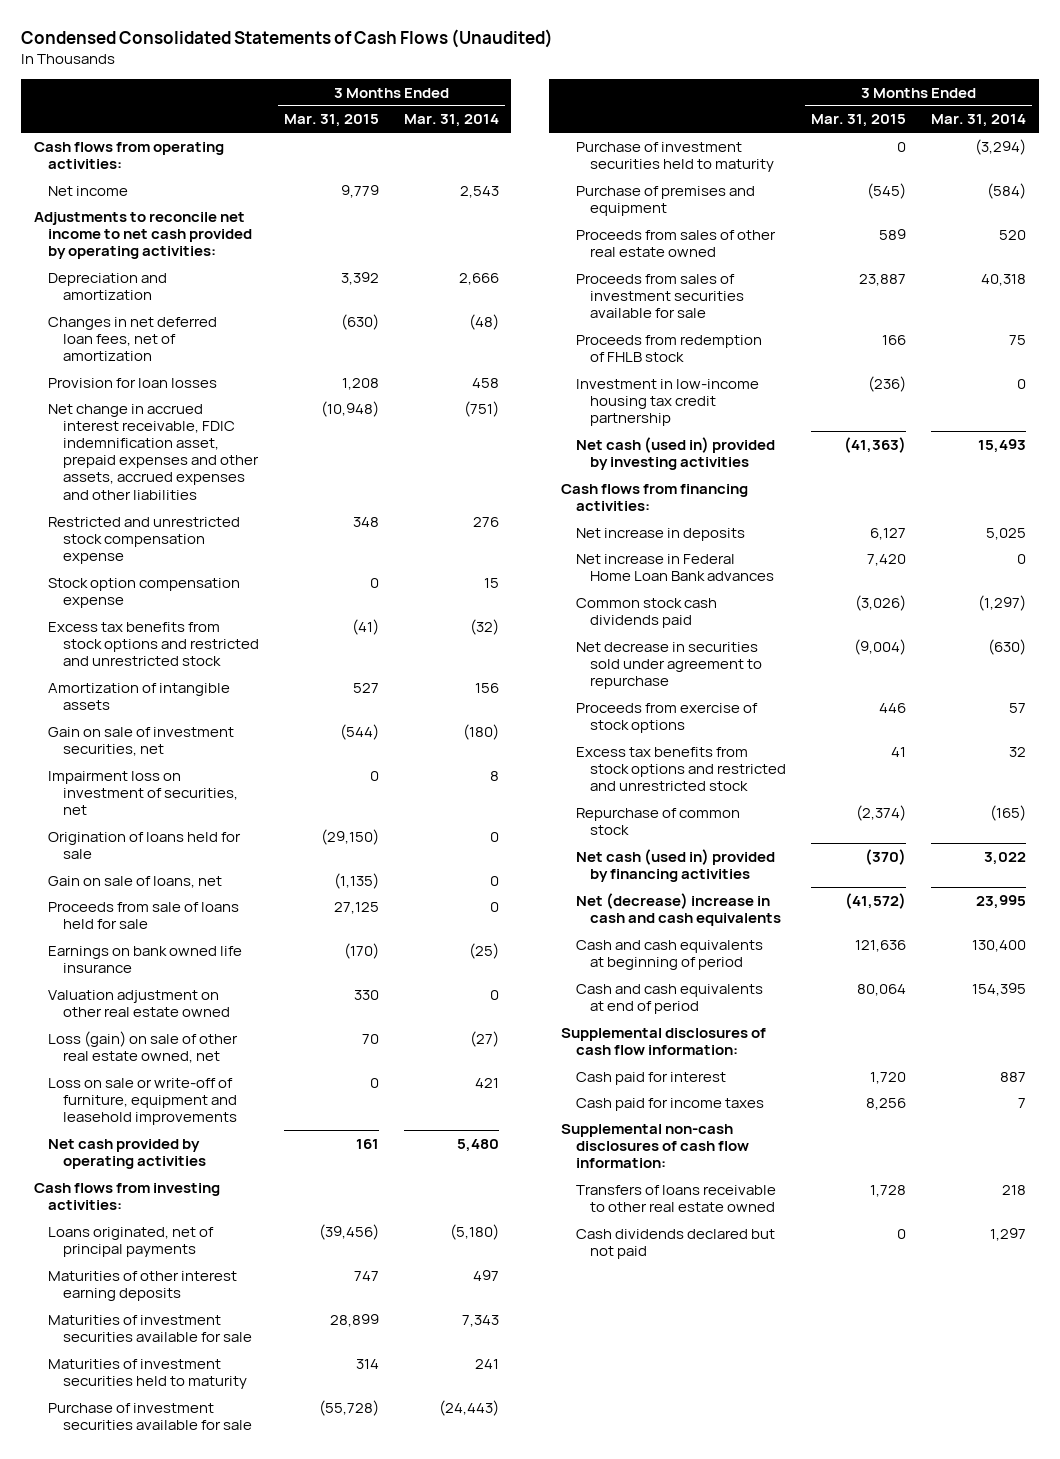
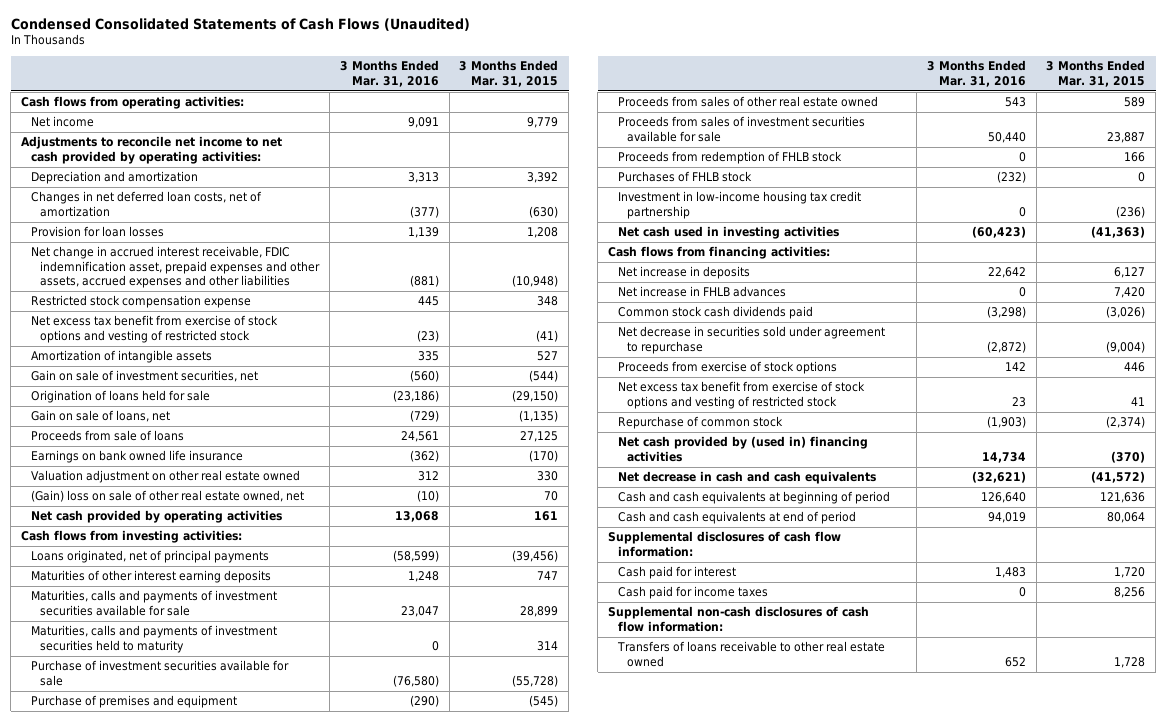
- | 3 Months Ended Mar. 31, 2015 | 3 Months Ended Mar. 31, 2014
+ | 3 Months Ended Mar. 31, 2016 | 3 Months Ended Mar. 31, 2015
- Changes in net deferred loan fees, net of amortization | (630) | (48)
+ Changes in net deferred loan costs, net of amortization | (377) | (630)
- Restricted and unrestricted stock compensation expense | 348 | 276
- Stock option compensation expense | 0 | 15
- Excess tax benefits from stock options and restricted and unrestricted stock | (41) | (32)
+ Restricted stock compensation expense | 445 | 348
+ Net excess tax benefit from exercise of stock options and vesting of restricted stock | (23) | (41)
- Impairment loss on investment of securities, net | 0 | 8
- Proceeds from sale of loans held for sale | 27,125 | 0
+ Proceeds from sale of loans | 24,561 | 27,125
- Loss (gain) on sale of other real estate owned, net | 70 | (27)
- Loss on sale or write-off of furniture, equipment and leasehold improvements | 0 | 421
+ (Gain) loss on sale of other real estate owned, net | (10) | 70
- Maturities of investment securities available for sale | 28,899 | 7,343
- Maturities of investment securities held to maturity | 314 | 241
+ Maturities, calls and payments of investment securities available for sale | 23,047 | 28,899
+ Maturities, calls and payments of investment securities held to maturity | 0 | 314
- Purchase of investment securities held to maturity | 0 | (3,294)
+ Purchases of FHLB stock | (232) | 0
- Net cash (used in) provided by investing activities | (41,363) | 15,493
+ Net cash used in investing activities | (60,423) | (41,363)
- Net increase in Federal Home Loan Bank advances | 7,420 | 0
+ Net increase in FHLB advances | 0 | 7,420
- Excess tax benefits from stock options and restricted and unrestricted stock | 41 | 32
+ Net excess tax benefit from exercise of stock options and vesting of restricted stock | 23 | 41
- Net cash (used in) provided by financing activities | (370) | 3,022
- Net (decrease) increase in cash and cash equivalents | (41,572) | 23,995
+ Net cash provided by (used in) financing activities | 14,734 | (370)
+ Net decrease in cash and cash equivalents | (32,621) | (41,572)
- Cash dividends declared but not paid | 0 | 1,297

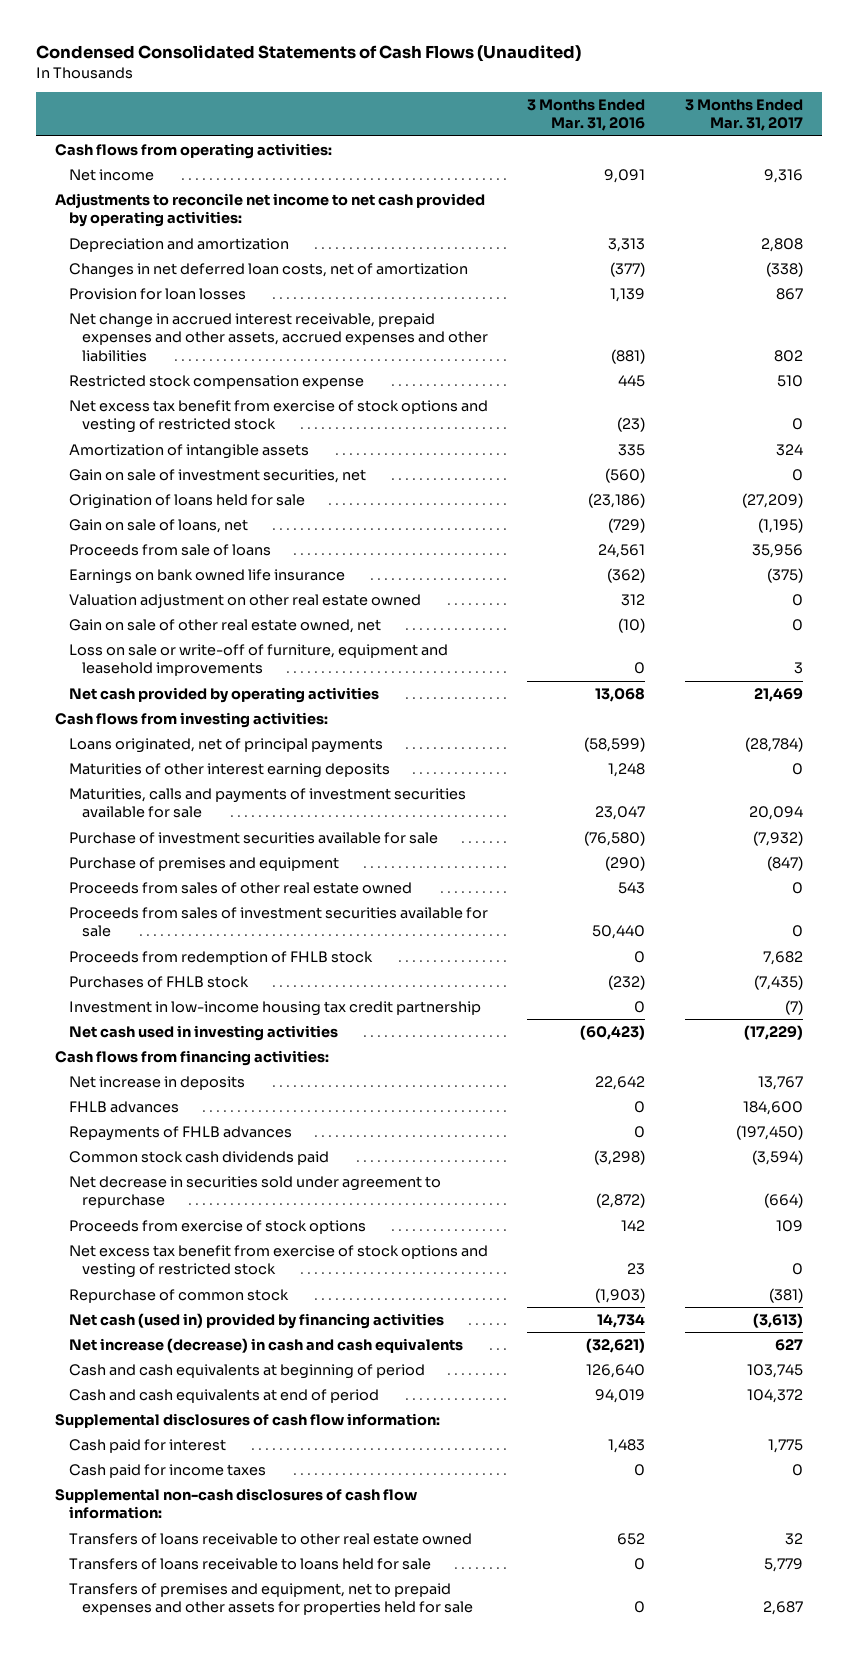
- | 3 Months Ended Mar. 31, 2016 | 3 Months Ended Mar. 31, 2015
+ | 3 Months Ended Mar. 31, 2016 | 3 Months Ended Mar. 31, 2017
- Net change in accrued interest receivable, FDIC indemnification asset, prepaid expenses and other assets, accrued expenses and other liabilities | (881) | (10,948)
+ Net change in accrued interest receivable, prepaid expenses and other assets, accrued expenses and other liabilities | (881) | 802
- (Gain) loss on sale of other real estate owned, net | (10) | 70
+ Gain on sale of other real estate owned, net | (10) | 0
+ Loss on sale or write-off of furniture, equipment and leasehold improvements | 0 | 3
- Maturities, calls and payments of investment securities held to maturity | 0 | 314
- Net increase in FHLB advances | 0 | 7,420
+ FHLB advances | 0 | 184,600
+ Repayments of FHLB advances | 0 | (197,450)
- Net cash provided by (used in) financing activities | 14,734 | (370)
- Net decrease in cash and cash equivalents | (32,621) | (41,572)
+ Net cash (used in) provided by financing activities | 14,734 | (3,613)
+ Net increase (decrease) in cash and cash equivalents | (32,621) | 627
+ Transfers of loans receivable to loans held for sale | 0 | 5,779
+ Transfers of premises and equipment, net to prepaid expenses and other assets for properties held for sale | 0 | 2,687

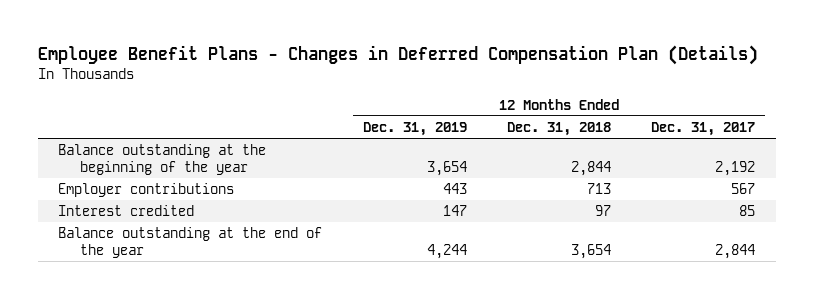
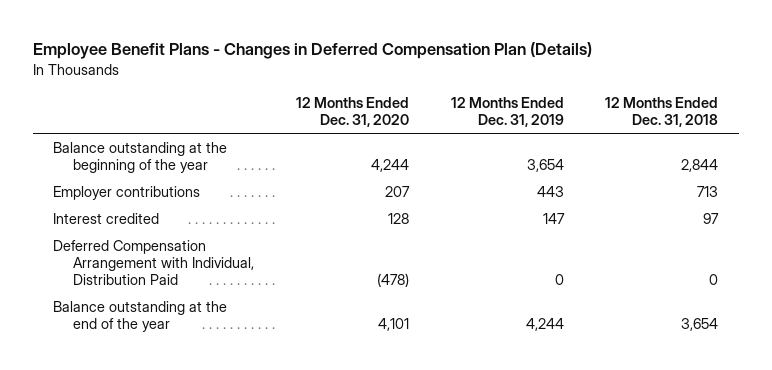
- | 12 Months Ended Dec. 31, 2019 | 12 Months Ended Dec. 31, 2018 | 12 Months Ended Dec. 31, 2017
+ | 12 Months Ended Dec. 31, 2020 | 12 Months Ended Dec. 31, 2019 | 12 Months Ended Dec. 31, 2018
+ Deferred Compensation Arrangement with Individual, Distribution Paid | (478) | 0 | 0

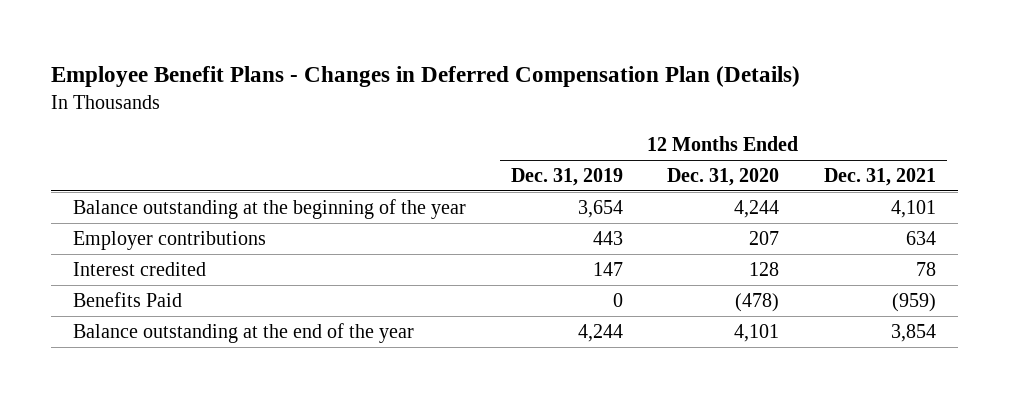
- | 12 Months Ended Dec. 31, 2020 | 12 Months Ended Dec. 31, 2019 | 12 Months Ended Dec. 31, 2018
+ | 12 Months Ended Dec. 31, 2019 | 12 Months Ended Dec. 31, 2020 | 12 Months Ended Dec. 31, 2021
- Deferred Compensation Arrangement with Individual, Distribution Paid | (478) | 0 | 0
+ Benefits Paid | 0 | (478) | (959)

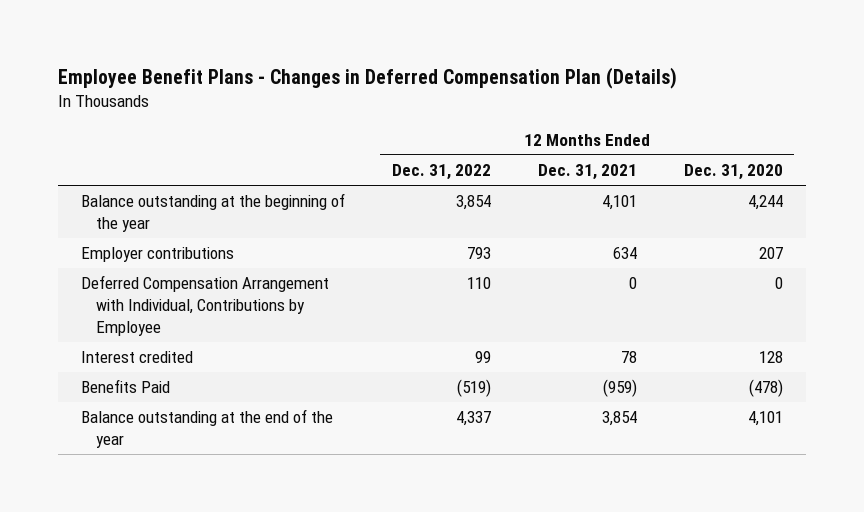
- | 12 Months Ended Dec. 31, 2019 | 12 Months Ended Dec. 31, 2020 | 12 Months Ended Dec. 31, 2021
+ | 12 Months Ended Dec. 31, 2022 | 12 Months Ended Dec. 31, 2021 | 12 Months Ended Dec. 31, 2020
+ Deferred Compensation Arrangement with Individual, Contributions by Employee | 110 | 0 | 0

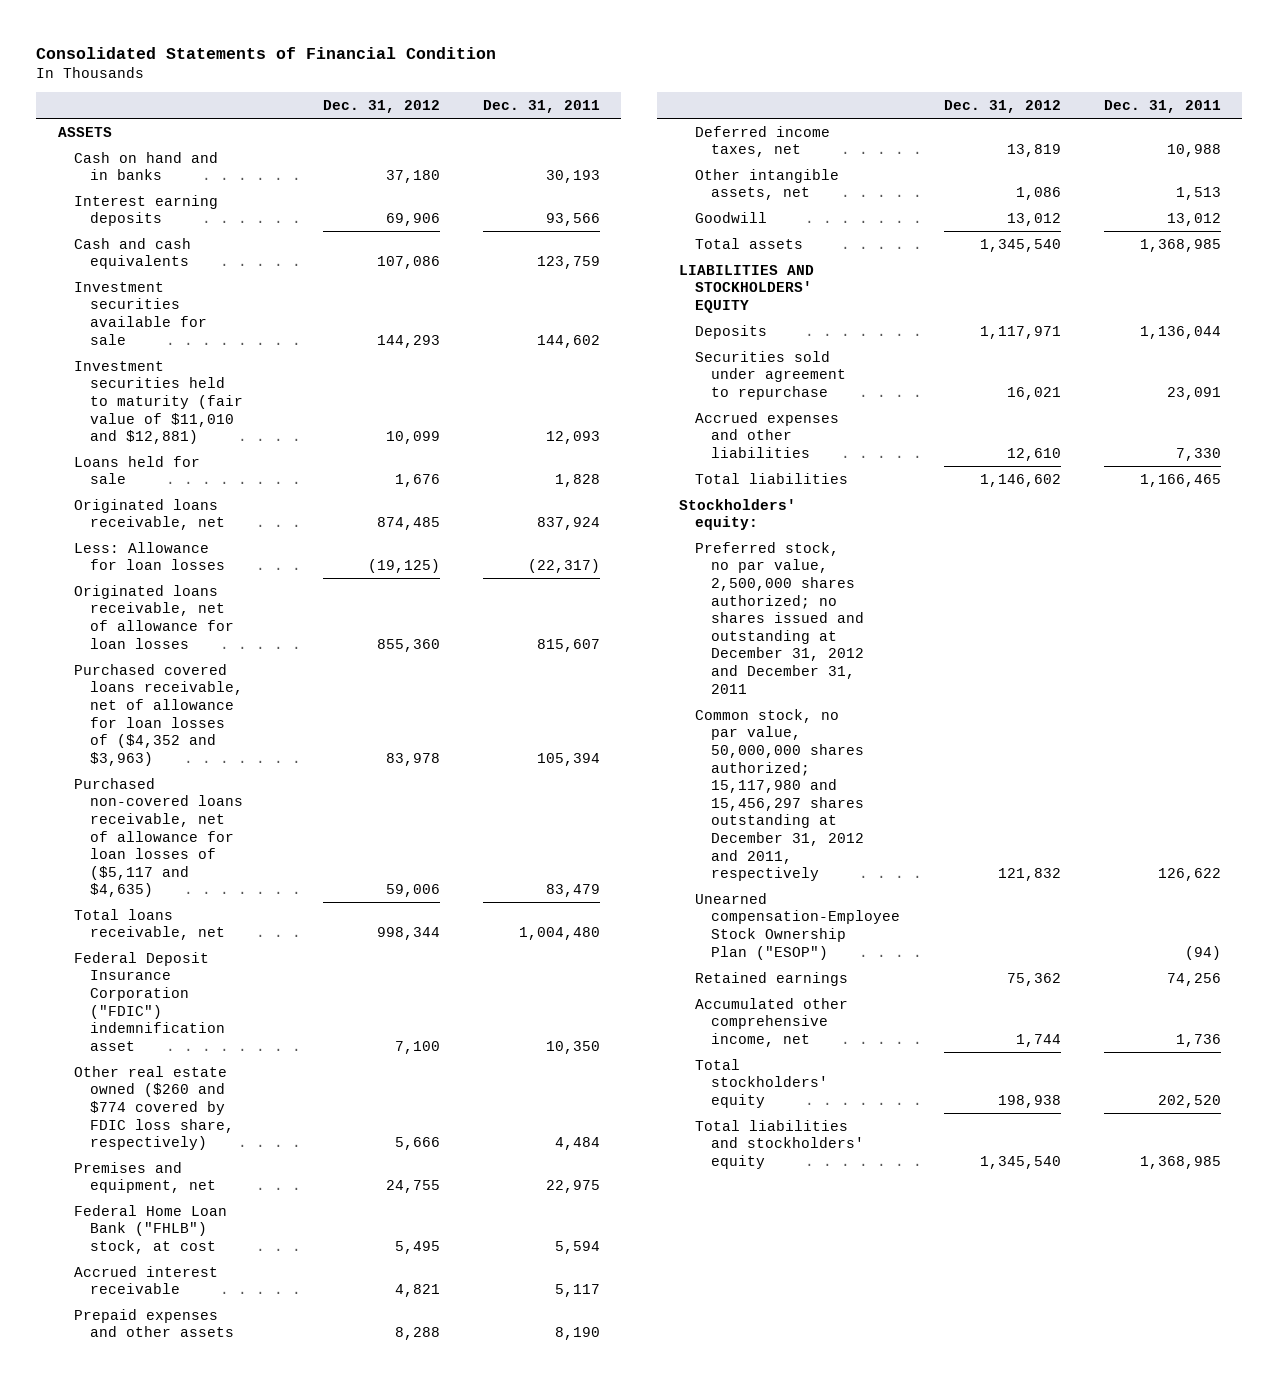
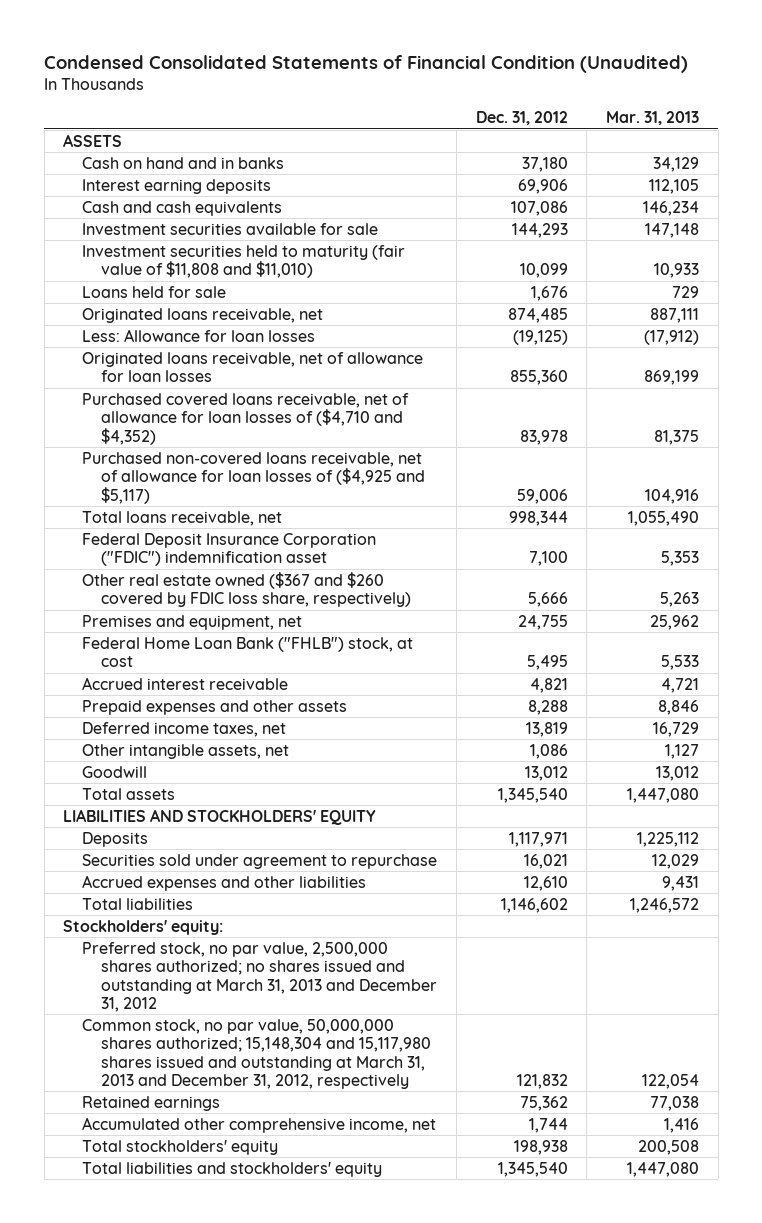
- Consolidated Statements of Financial Condition
+ Condensed Consolidated Statements of Financial Condition (Unaudited)
- | Dec. 31, 2012 | Dec. 31, 2011
+ | Dec. 31, 2012 | Mar. 31, 2013
- Investment securities held to maturity (fair value of $11,010 and $12,881) | 10,099 | 12,093
+ Investment securities held to maturity (fair value of $11,808 and $11,010) | 10,099 | 10,933
- Purchased covered loans receivable, net of allowance for loan losses of ($4,352 and $3,963) | 83,978 | 105,394
- Purchased non-covered loans receivable, net of allowance for loan losses of ($5,117 and $4,635) | 59,006 | 83,479
+ Purchased covered loans receivable, net of allowance for loan losses of ($4,710 and $4,352) | 83,978 | 81,375
+ Purchased non-covered loans receivable, net of allowance for loan losses of ($4,925 and $5,117) | 59,006 | 104,916
- Other real estate owned ($260 and $774 covered by FDIC loss share, respectively) | 5,666 | 4,484
+ Other real estate owned ($367 and $260 covered by FDIC loss share, respectively) | 5,666 | 5,263
- Preferred stock, no par value, 2,500,000 shares authorized; no shares issued and outstanding at December 31, 2012 and December 31, 2011
- Common stock, no par value, 50,000,000 shares authorized; 15,117,980 and 15,456,297 shares outstanding at December 31, 2012 and 2011, respectively | 121,832 | 126,622
- Unearned compensation-Employee Stock Ownership Plan ("ESOP") | | (94)
+ Preferred stock, no par value, 2,500,000 shares authorized; no shares issued and outstanding at March 31, 2013 and December 31, 2012
+ Common stock, no par value, 50,000,000 shares authorized; 15,148,304 and 15,117,980 shares issued and outstanding at March 31, 2013 and December 31, 2012, respectively | 121,832 | 122,054

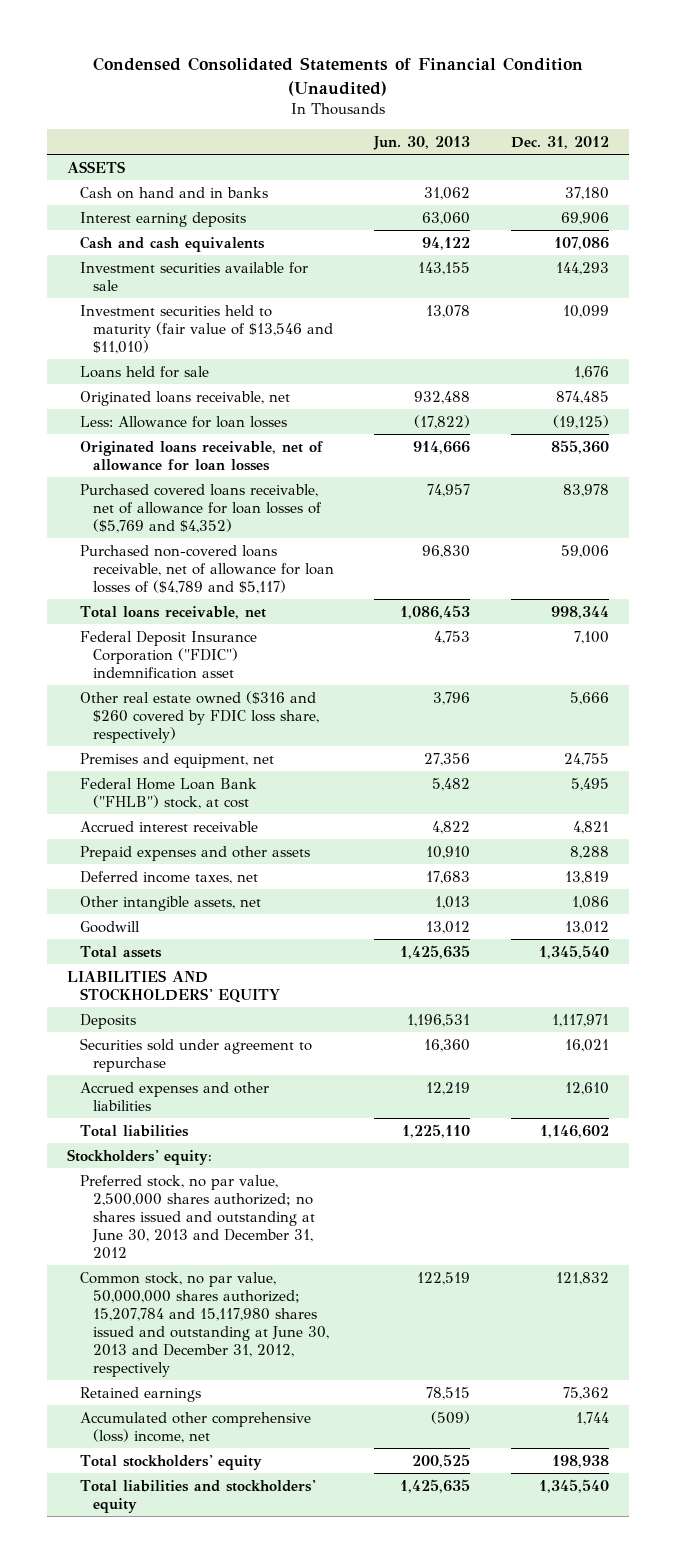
- | Dec. 31, 2012 | Mar. 31, 2013
+ | Jun. 30, 2013 | Dec. 31, 2012
- Investment securities held to maturity (fair value of $11,808 and $11,010) | 10,099 | 10,933
+ Investment securities held to maturity (fair value of $13,546 and $11,010) | 13,078 | 10,099
- Purchased covered loans receivable, net of allowance for loan losses of ($4,710 and $4,352) | 83,978 | 81,375
- Purchased non-covered loans receivable, net of allowance for loan losses of ($4,925 and $5,117) | 59,006 | 104,916
+ Purchased covered loans receivable, net of allowance for loan losses of ($5,769 and $4,352) | 74,957 | 83,978
+ Purchased non-covered loans receivable, net of allowance for loan losses of ($4,789 and $5,117) | 96,830 | 59,006
- Other real estate owned ($367 and $260 covered by FDIC loss share, respectively) | 5,666 | 5,263
+ Other real estate owned ($316 and $260 covered by FDIC loss share, respectively) | 3,796 | 5,666
- Preferred stock, no par value, 2,500,000 shares authorized; no shares issued and outstanding at March 31, 2013 and December 31, 2012
- Common stock, no par value, 50,000,000 shares authorized; 15,148,304 and 15,117,980 shares issued and outstanding at March 31, 2013 and December 31, 2012, respectively | 121,832 | 122,054
+ Preferred stock, no par value, 2,500,000 shares authorized; no shares issued and outstanding at June 30, 2013 and December 31, 2012
+ Common stock, no par value, 50,000,000 shares authorized; 15,207,784 and 15,117,980 shares issued and outstanding at June 30, 2013 and December 31, 2012, respectively | 122,519 | 121,832
- Accumulated other comprehensive income, net | 1,744 | 1,416
+ Accumulated other comprehensive (loss) income, net | (509) | 1,744

